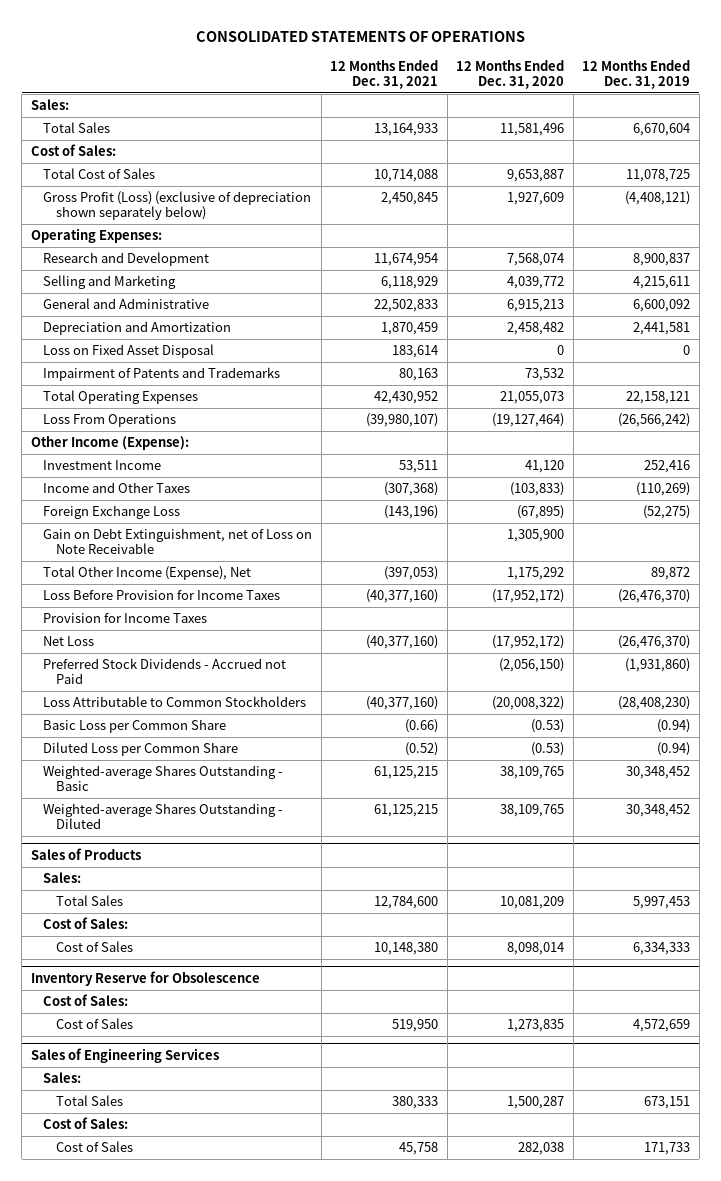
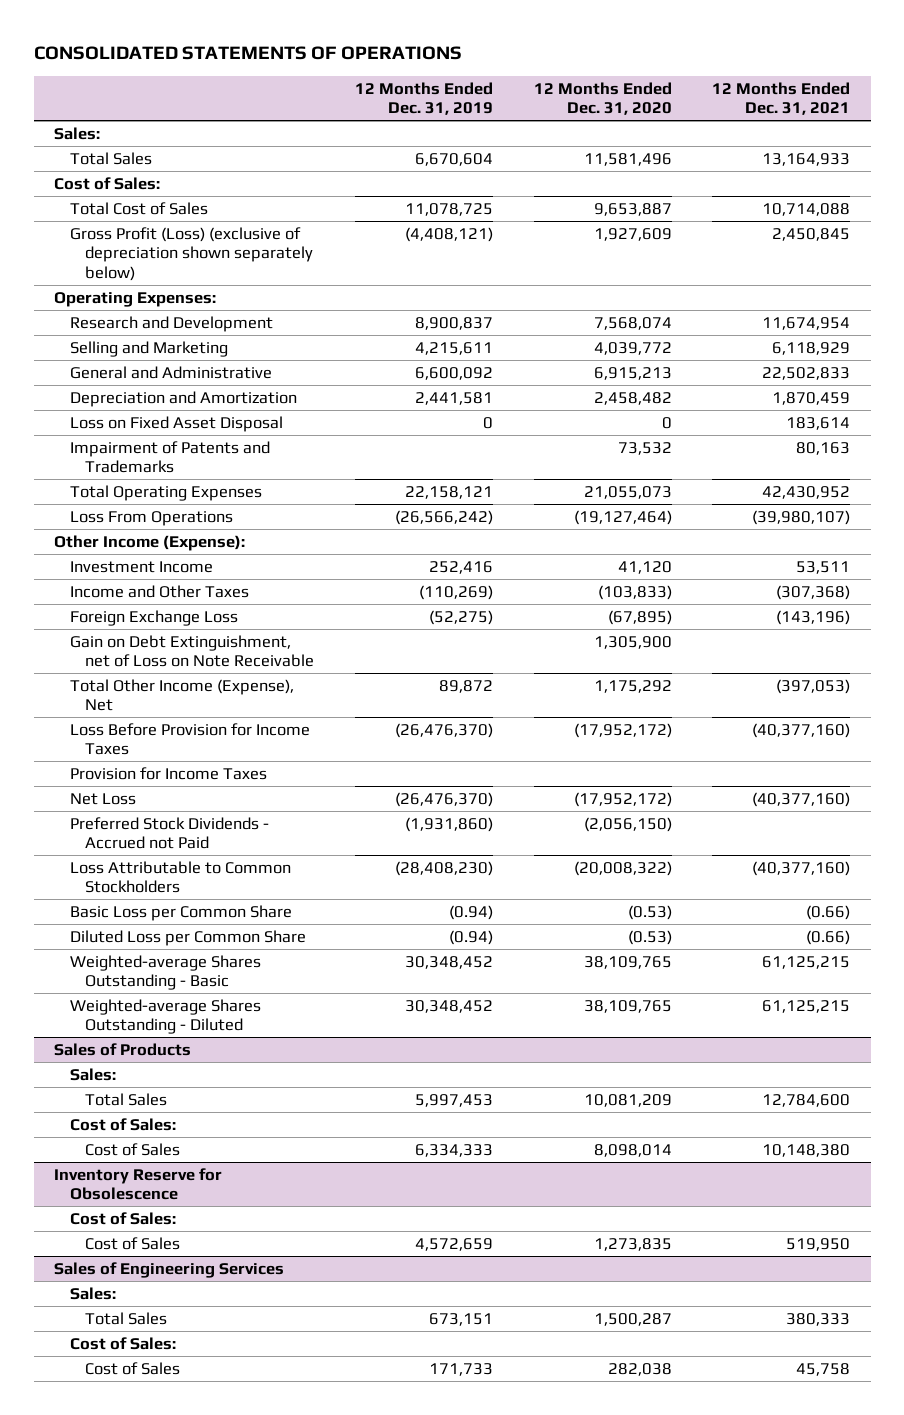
- | 12 Months Ended Dec. 31, 2021 | 12 Months Ended Dec. 31, 2020 | 12 Months Ended Dec. 31, 2019
+ | 12 Months Ended Dec. 31, 2019 | 12 Months Ended Dec. 31, 2020 | 12 Months Ended Dec. 31, 2021
- Diluted Loss per Common Share | (0.52) | (0.53) | (0.94)
+ Diluted Loss per Common Share | (0.94) | (0.53) | (0.66)

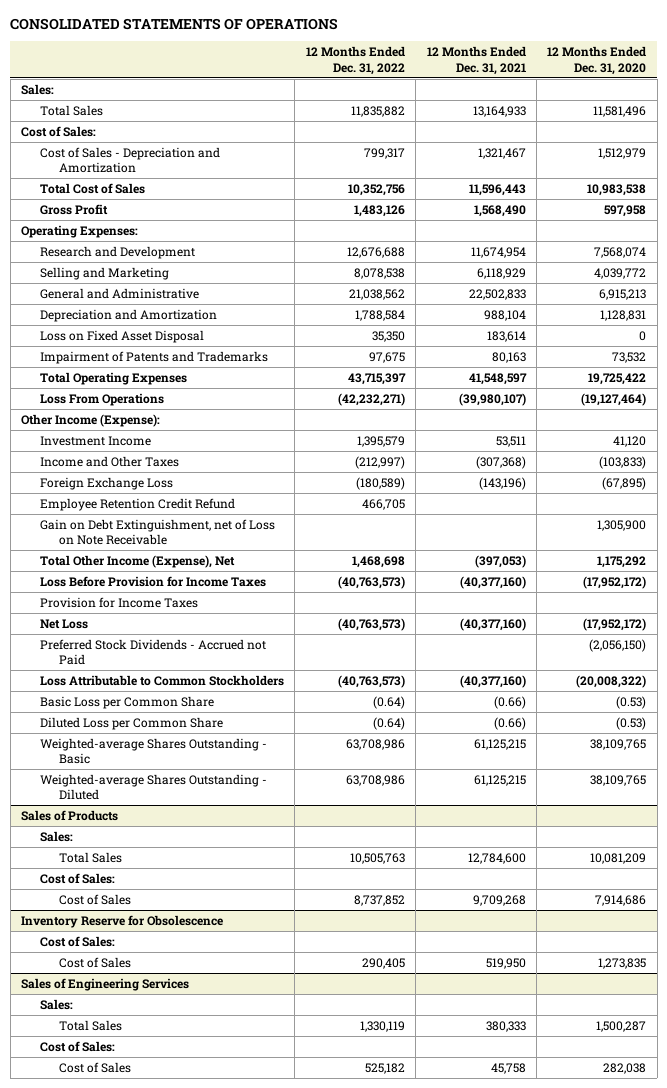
- | 12 Months Ended Dec. 31, 2019 | 12 Months Ended Dec. 31, 2020 | 12 Months Ended Dec. 31, 2021
+ | 12 Months Ended Dec. 31, 2022 | 12 Months Ended Dec. 31, 2021 | 12 Months Ended Dec. 31, 2020
- Total Cost of Sales | 11,078,725 | 9,653,887 | 10,714,088
- Gross Profit (Loss) (exclusive of depreciation shown separately below) | (4,408,121) | 1,927,609 | 2,450,845
+ Cost of Sales - Depreciation and Amortization | 799,317 | 1,321,467 | 1,512,979
+ Total Cost of Sales | 10,352,756 | 11,596,443 | 10,983,538
+ Gross Profit | 1,483,126 | 1,568,490 | 597,958
- Depreciation and Amortization | 2,441,581 | 2,458,482 | 1,870,459
+ Depreciation and Amortization | 1,788,584 | 988,104 | 1,128,831
- Total Operating Expenses | 22,158,121 | 21,055,073 | 42,430,952
+ Total Operating Expenses | 43,715,397 | 41,548,597 | 19,725,422
+ Employee Retention Credit Refund | 466,705 | |
@ Sales of Products
- Cost of Sales | 6,334,333 | 8,098,014 | 10,148,380
+ Cost of Sales | 8,737,852 | 9,709,268 | 7,914,686

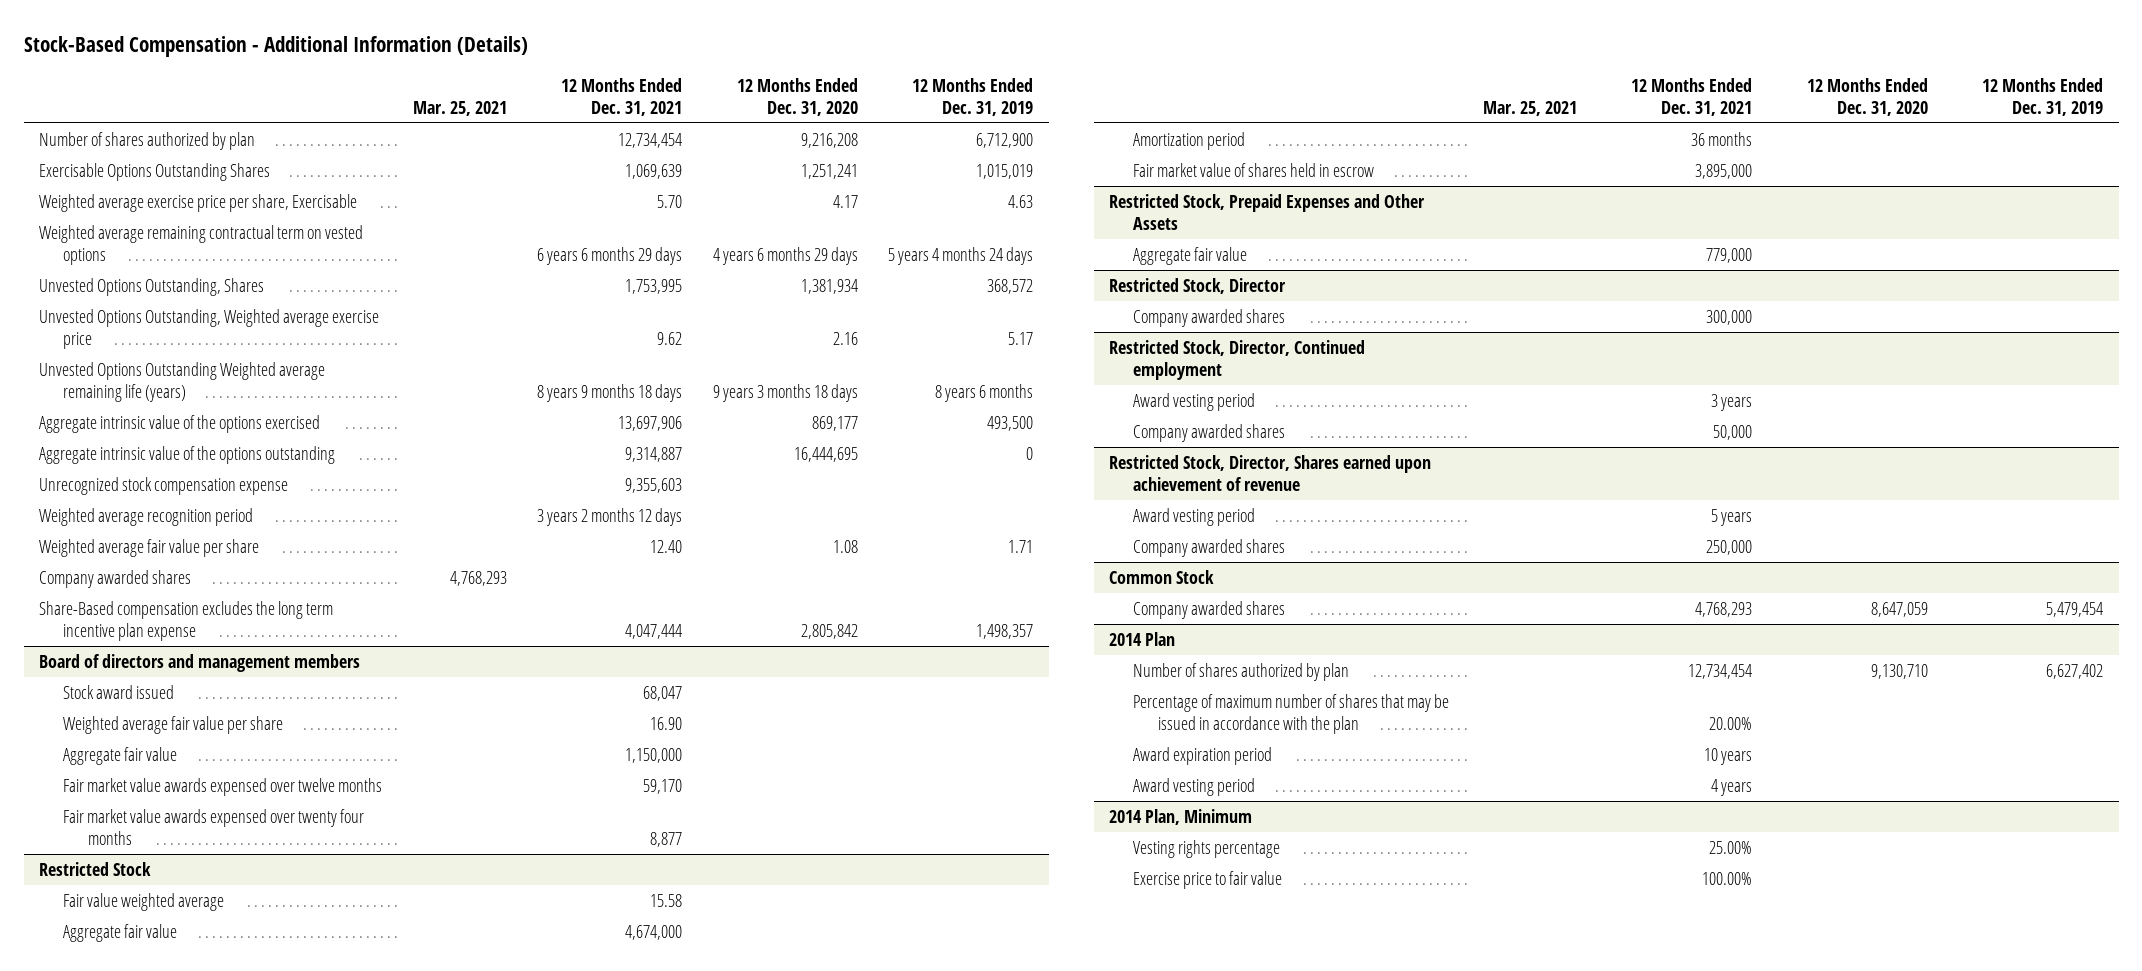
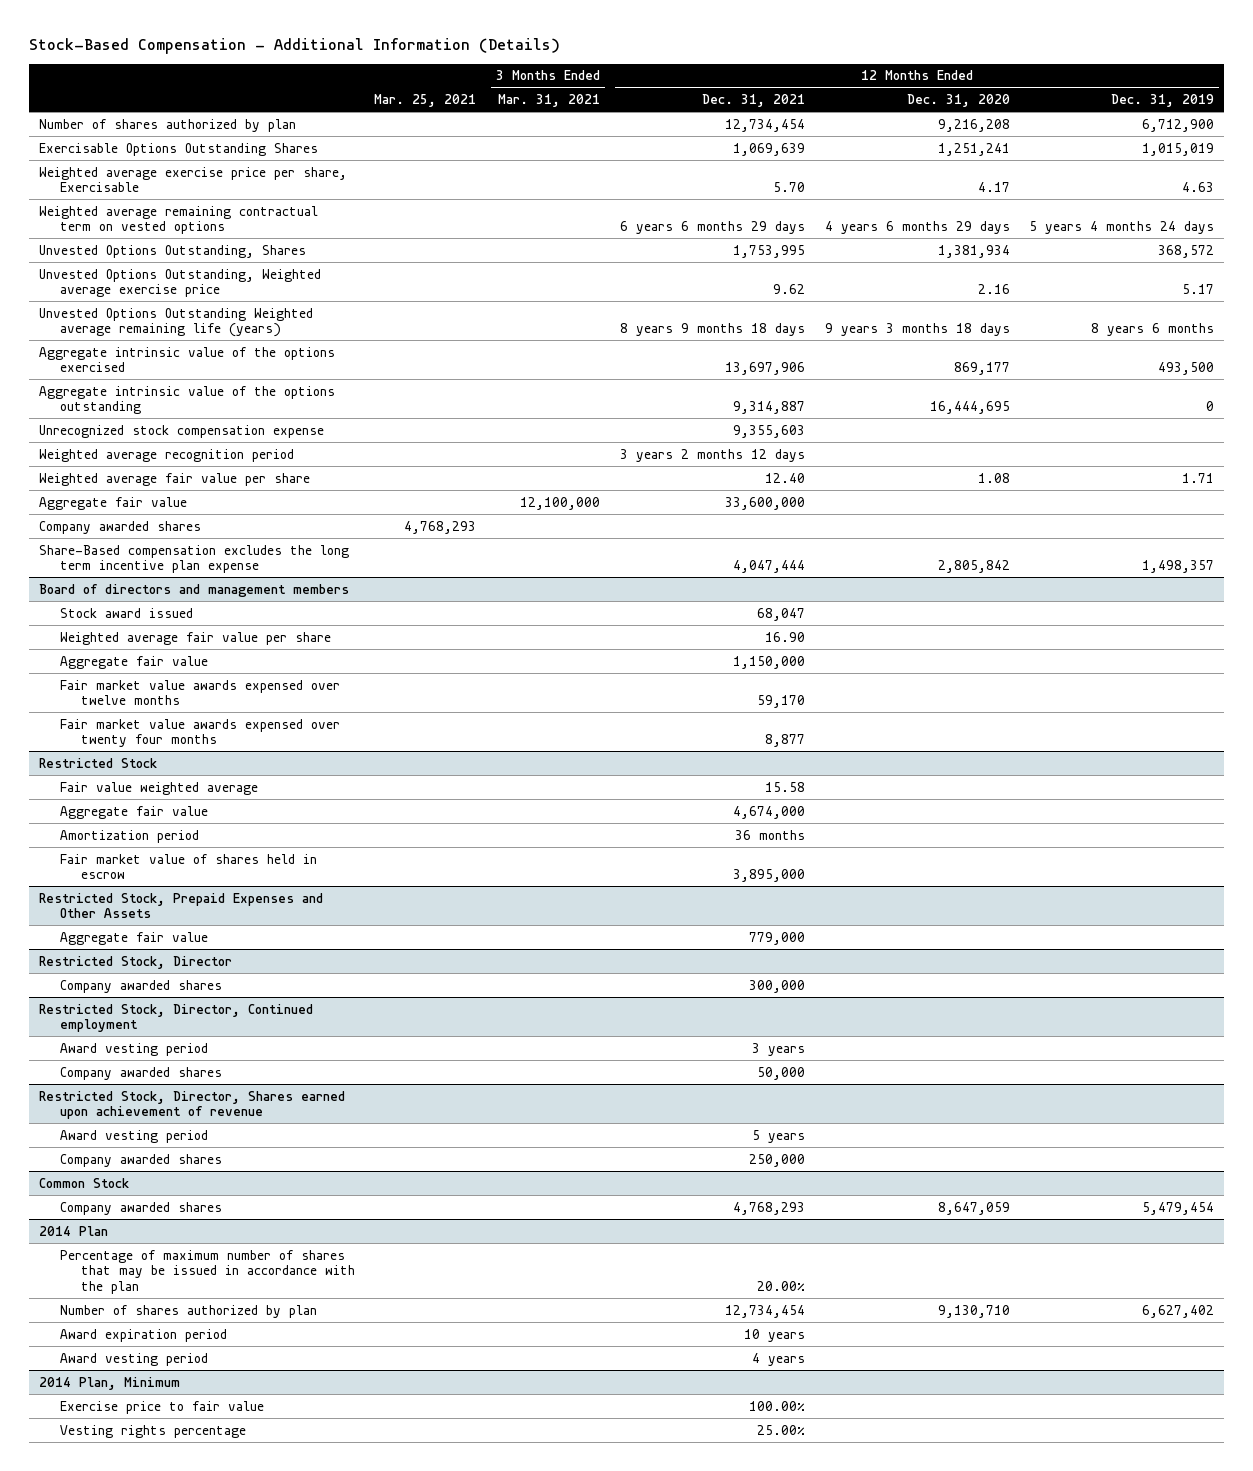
- | Mar. 25, 2021 | 12 Months Ended Dec. 31, 2021 | 12 Months Ended Dec. 31, 2020 | 12 Months Ended Dec. 31, 2019
+ | Mar. 25, 2021 | 3 Months Ended Mar. 31, 2021 | 12 Months Ended Dec. 31, 2021 | 12 Months Ended Dec. 31, 2020 | 12 Months Ended Dec. 31, 2019
+ Aggregate fair value | | 12,100,000 | 33,600,000 | |
@ 2014 Plan
moved down: Number of shares authorized by plan | | | 12,734,454 | 9,130,710 | 6,627,402
@ 2014 Plan, Minimum
moved down: Vesting rights percentage | | | 25.00% | |

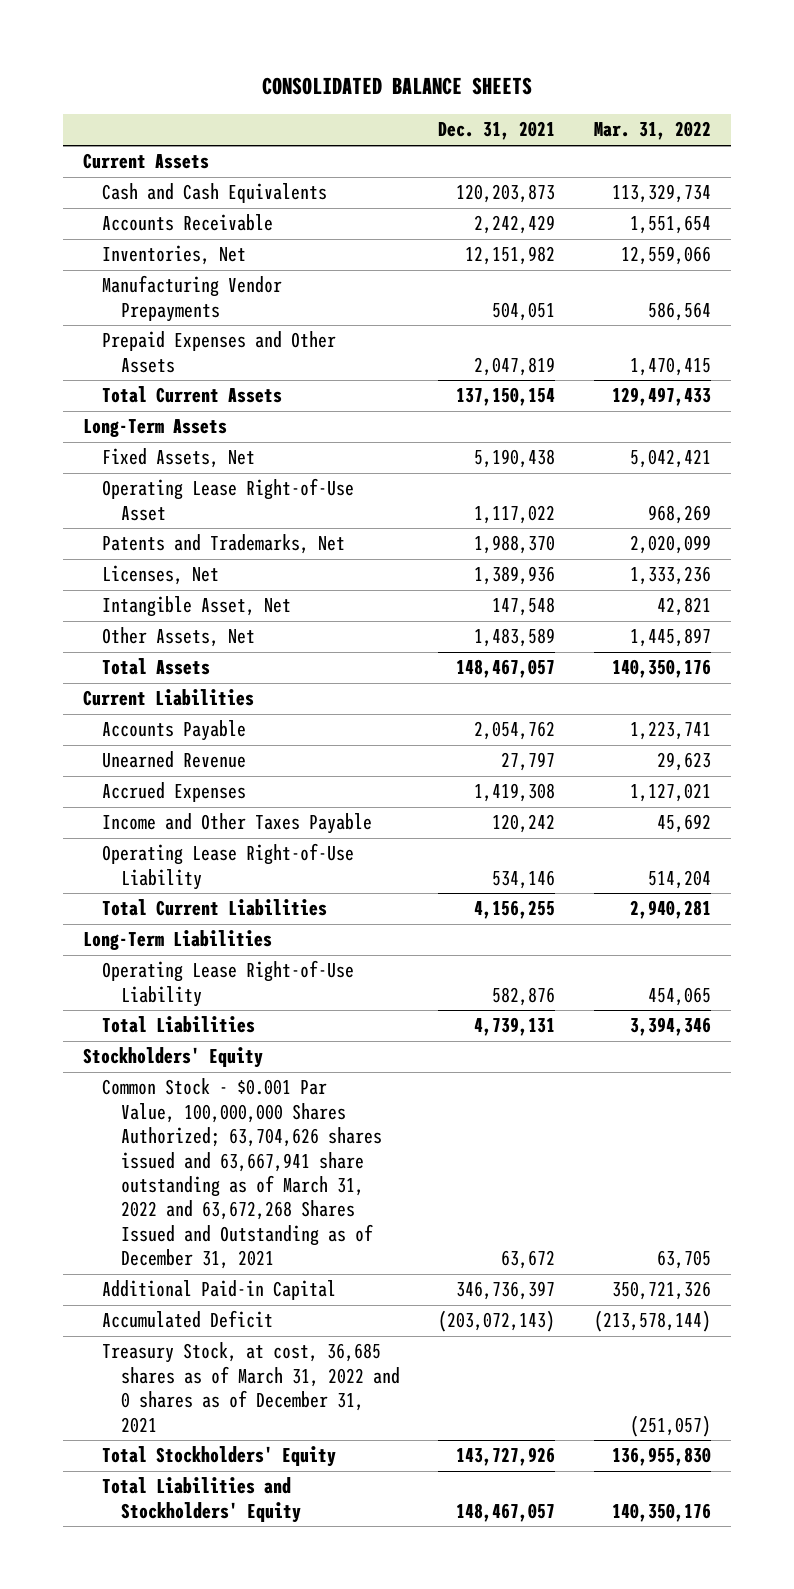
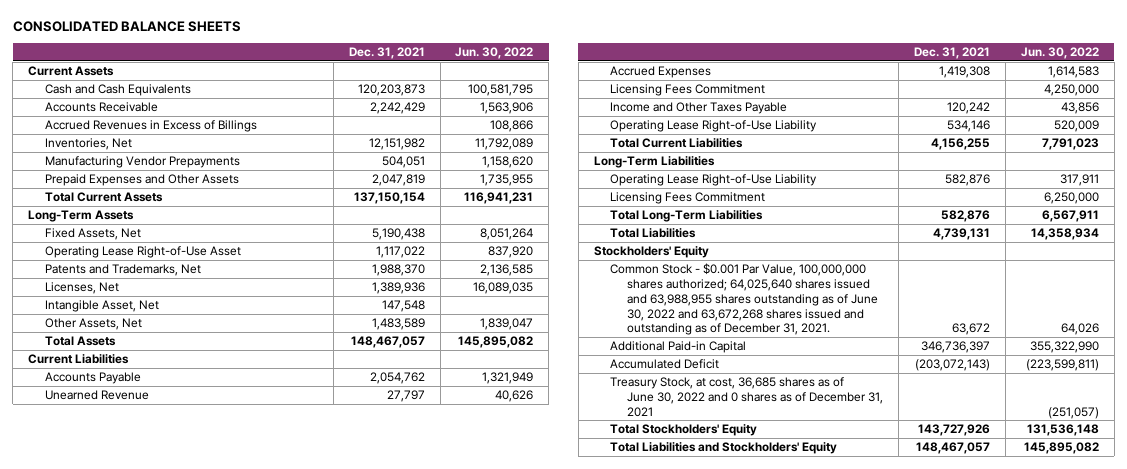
- | Dec. 31, 2021 | Mar. 31, 2022
+ | Dec. 31, 2021 | Jun. 30, 2022
+ Accrued Revenues in Excess of Billings | | 108,866
+ Licensing Fees Commitment | | 4,250,000
+ Licensing Fees Commitment | | 6,250,000
+ Total Long-Term Liabilities | 582,876 | 6,567,911
- Common Stock - $0.001 Par Value, 100,000,000 Shares Authorized; 63,704,626 shares issued and 63,667,941 share outstanding as of March 31, 2022 and 63,672,268 Shares Issued and Outstanding as of December 31, 2021 | 63,672 | 63,705
+ Common Stock - $0.001 Par Value, 100,000,000 shares authorized; 64,025,640 shares issued and 63,988,955 shares outstanding as of June 30, 2022 and 63,672,268 shares issued and outstanding as of December 31, 2021. | 63,672 | 64,026
- Treasury Stock, at cost, 36,685 shares as of March 31, 2022 and 0 shares as of December 31, 2021 | | (251,057)
+ Treasury Stock, at cost, 36,685 shares as of June 30, 2022 and 0 shares as of December 31, 2021 | | (251,057)

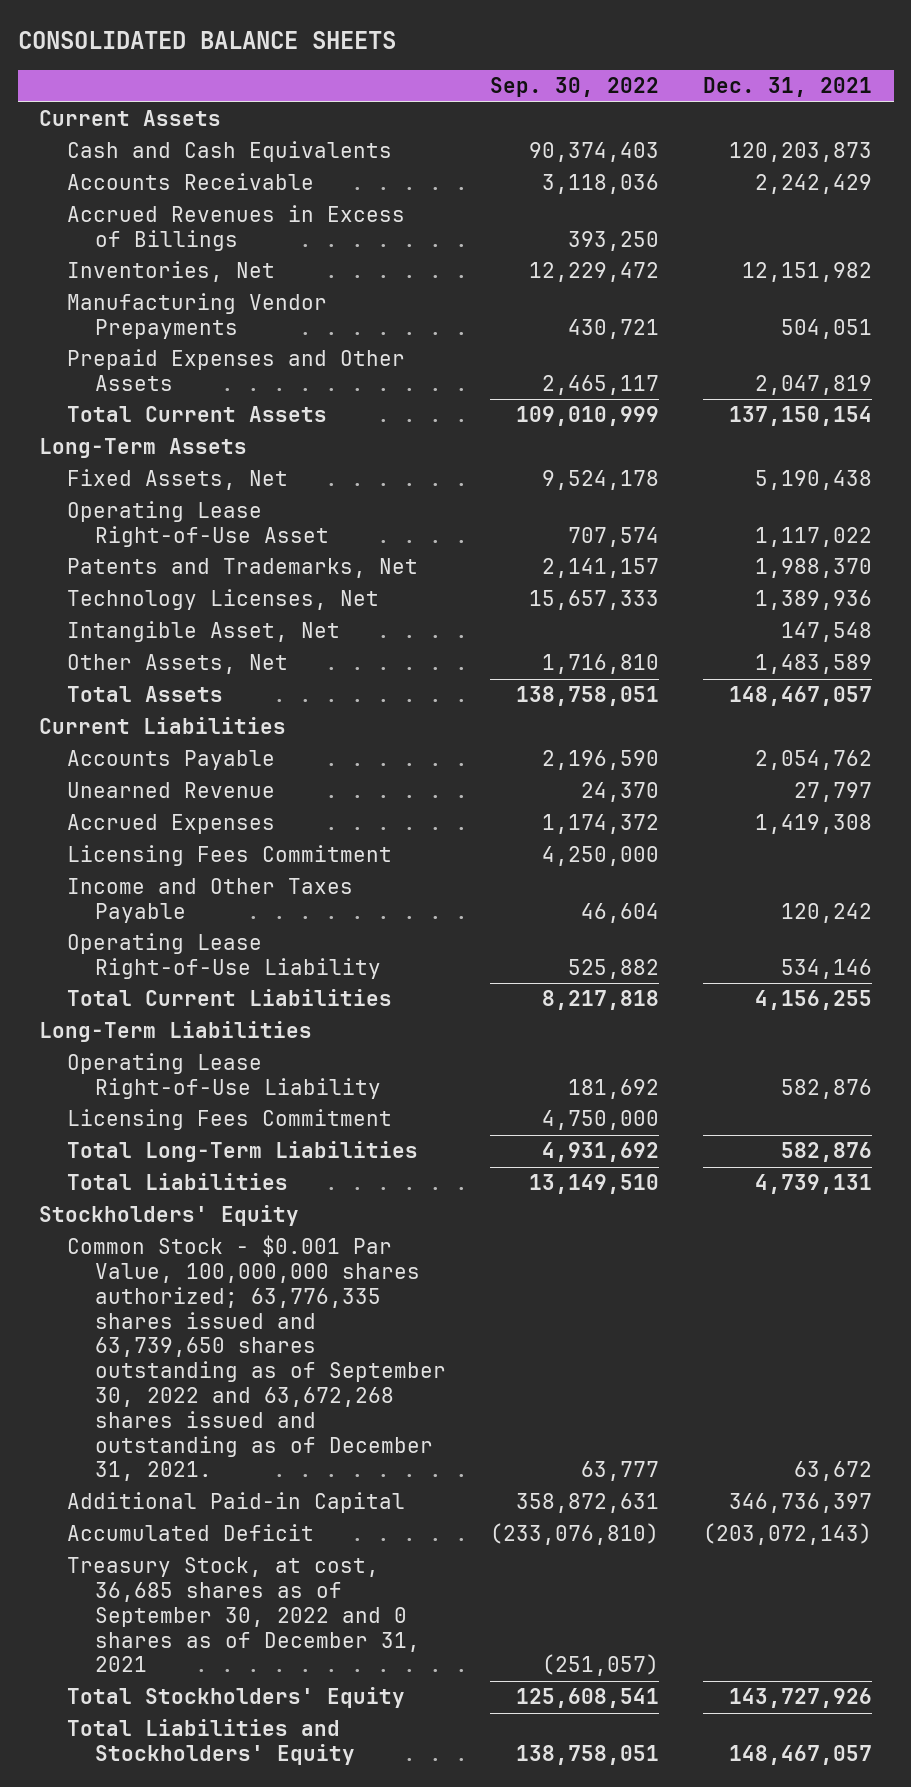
- | Dec. 31, 2021 | Jun. 30, 2022
+ | Sep. 30, 2022 | Dec. 31, 2021
- Licenses, Net | 1,389,936 | 16,089,035
+ Technology Licenses, Net | 15,657,333 | 1,389,936
- Common Stock - $0.001 Par Value, 100,000,000 shares authorized; 64,025,640 shares issued and 63,988,955 shares outstanding as of June 30, 2022 and 63,672,268 shares issued and outstanding as of December 31, 2021. | 63,672 | 64,026
+ Common Stock - $0.001 Par Value, 100,000,000 shares authorized; 63,776,335 shares issued and 63,739,650 shares outstanding as of September 30, 2022 and 63,672,268 shares issued and outstanding as of December 31, 2021. | 63,777 | 63,672
- Treasury Stock, at cost, 36,685 shares as of June 30, 2022 and 0 shares as of December 31, 2021 | | (251,057)
+ Treasury Stock, at cost, 36,685 shares as of September 30, 2022 and 0 shares as of December 31, 2021 | (251,057) |

